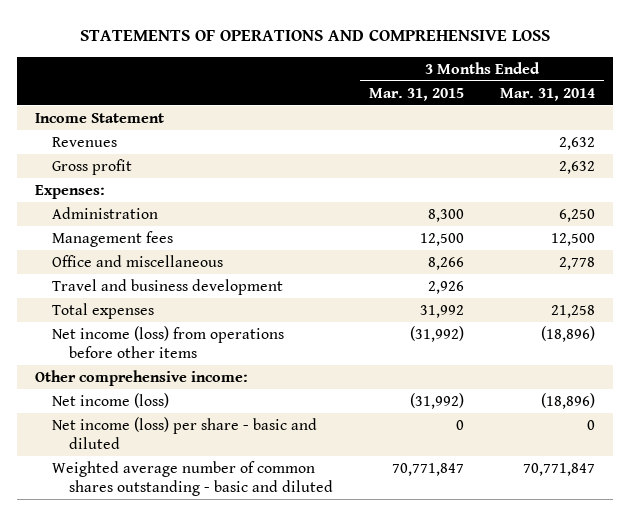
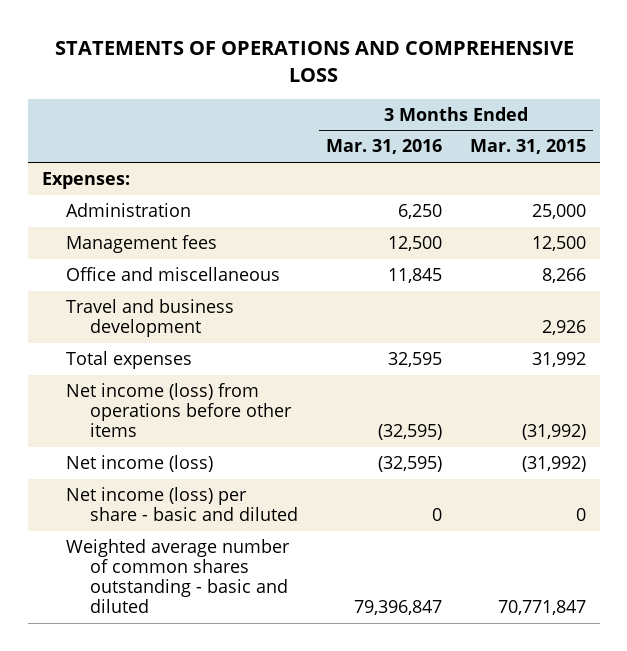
- | 3 Months Ended Mar. 31, 2015 | 3 Months Ended Mar. 31, 2014
+ | 3 Months Ended Mar. 31, 2016 | 3 Months Ended Mar. 31, 2015
- Income Statement
- Revenues | | 2,632
- Gross profit | | 2,632
- Administration | 8,300 | 6,250
+ Administration | 6,250 | 25,000
- Other comprehensive income:

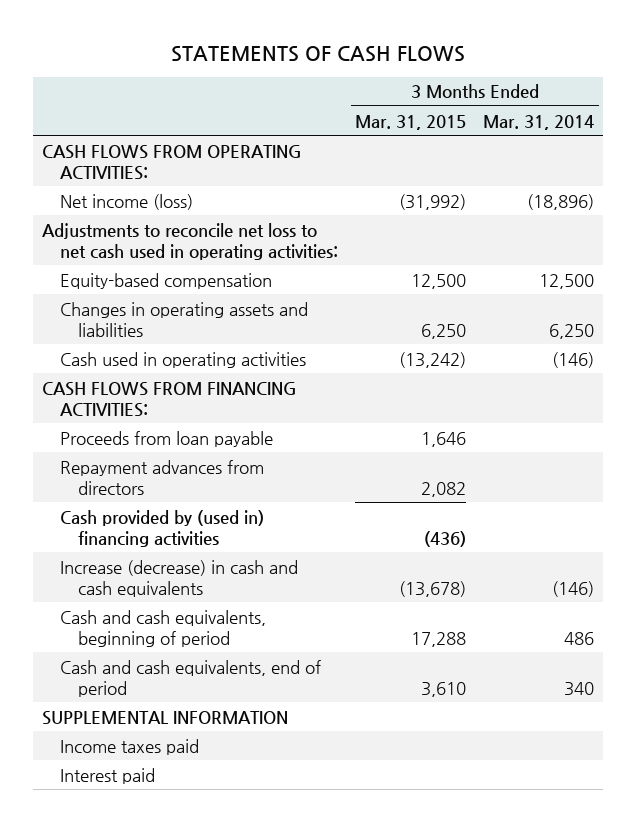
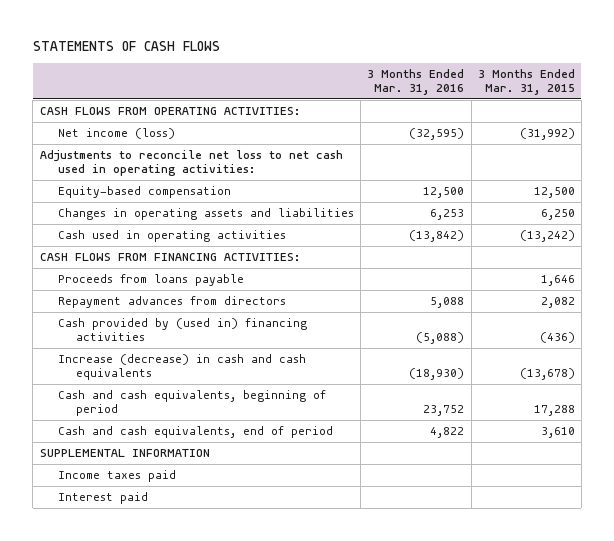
- | 3 Months Ended Mar. 31, 2015 | 3 Months Ended Mar. 31, 2014
+ | 3 Months Ended Mar. 31, 2016 | 3 Months Ended Mar. 31, 2015
- Proceeds from loan payable | 1,646 |
+ Proceeds from loans payable | | 1,646

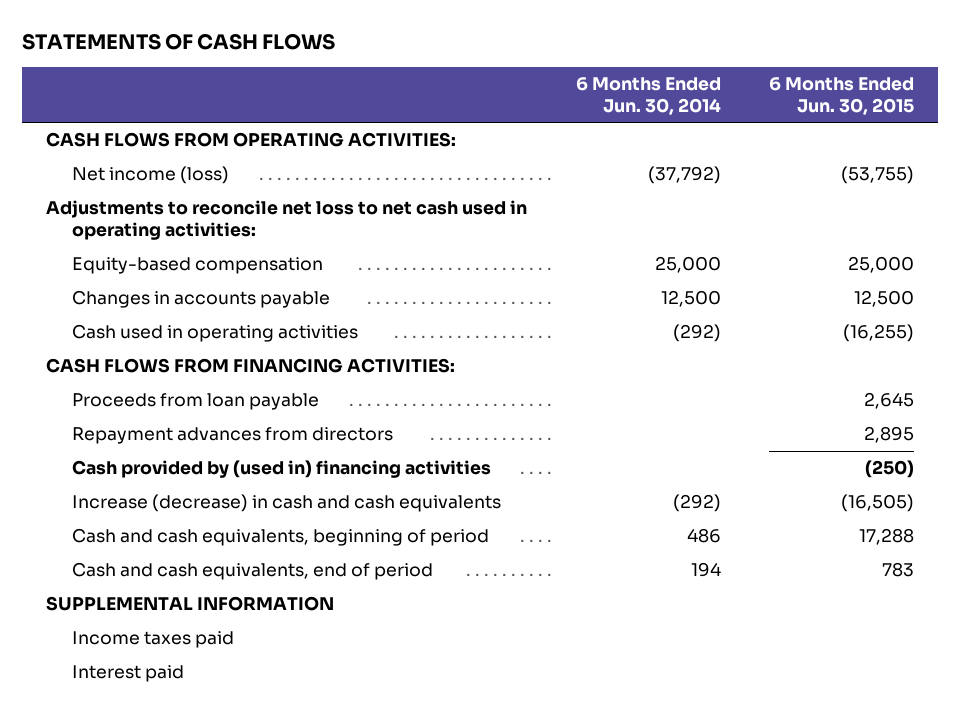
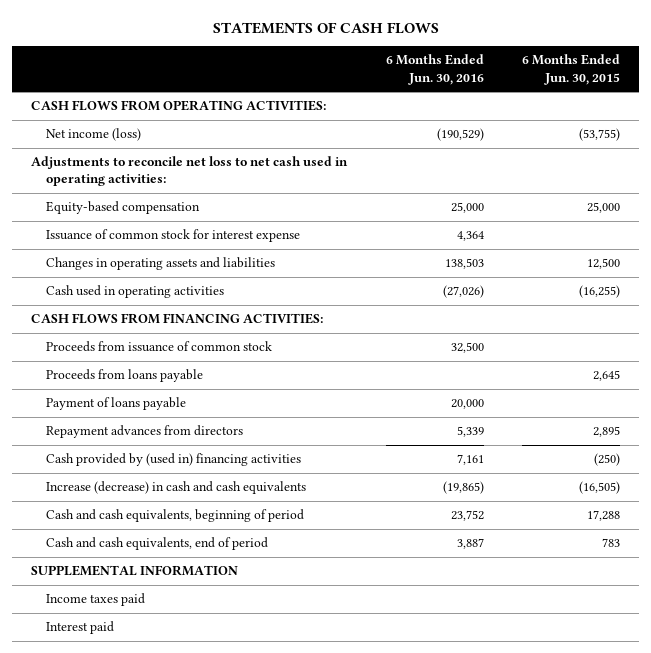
- | 6 Months Ended Jun. 30, 2014 | 6 Months Ended Jun. 30, 2015
+ | 6 Months Ended Jun. 30, 2016 | 6 Months Ended Jun. 30, 2015
- Changes in accounts payable | 12,500 | 12,500
+ Issuance of common stock for interest expense | 4,364 |
+ Changes in operating assets and liabilities | 138,503 | 12,500
- Proceeds from loan payable | | 2,645
+ Proceeds from issuance of common stock | 32,500 |
+ Proceeds from loans payable | | 2,645
+ Payment of loans payable | 20,000 |

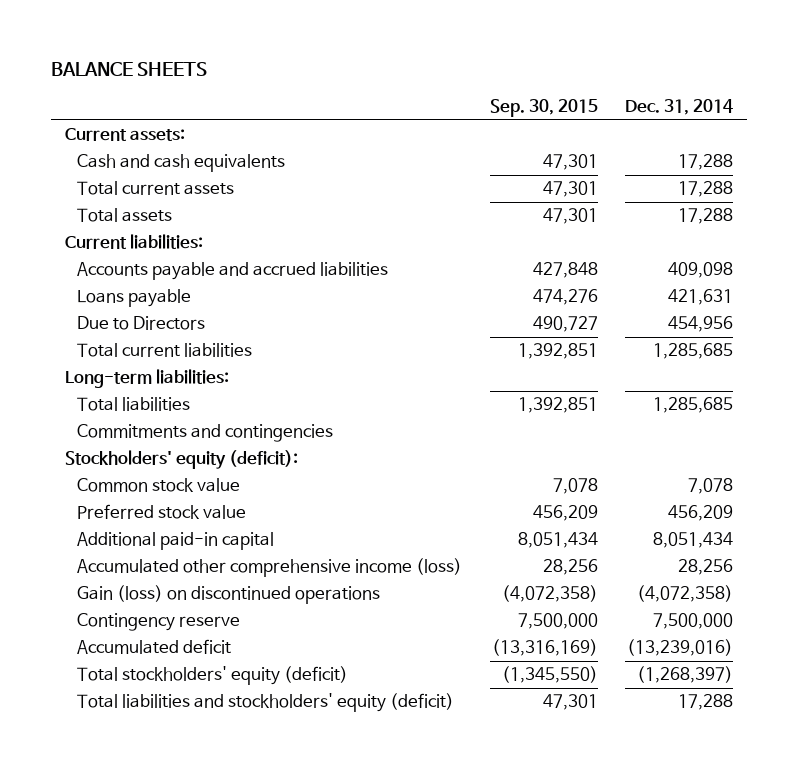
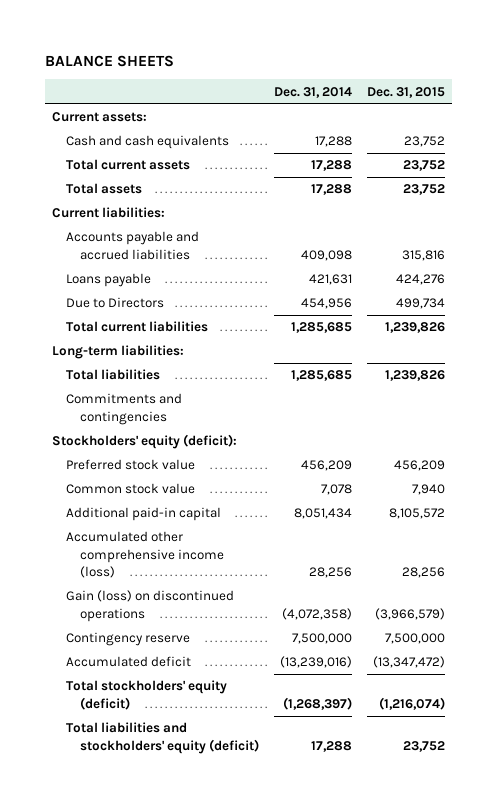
- | Sep. 30, 2015 | Dec. 31, 2014
+ | Dec. 31, 2014 | Dec. 31, 2015
moved down: Common stock value | 7,078 | 7,940

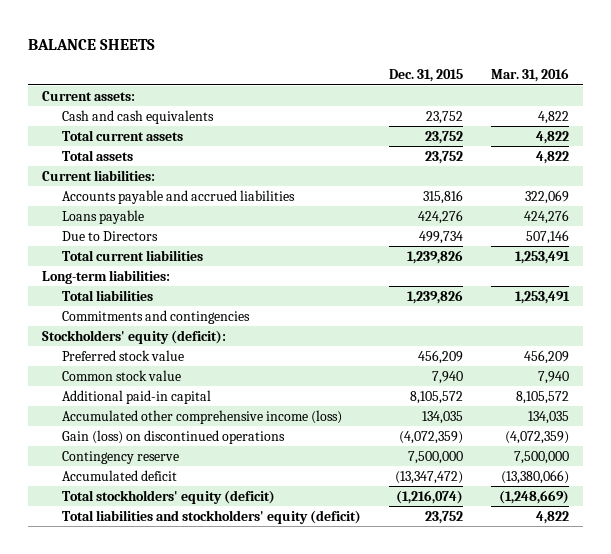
- | Dec. 31, 2014 | Dec. 31, 2015
+ | Dec. 31, 2015 | Mar. 31, 2016
- Accumulated other comprehensive income (loss) | 28,256 | 28,256
- Gain (loss) on discontinued operations | (4,072,358) | (3,966,579)
+ Accumulated other comprehensive income (loss) | 134,035 | 134,035
+ Gain (loss) on discontinued operations | (4,072,359) | (4,072,359)

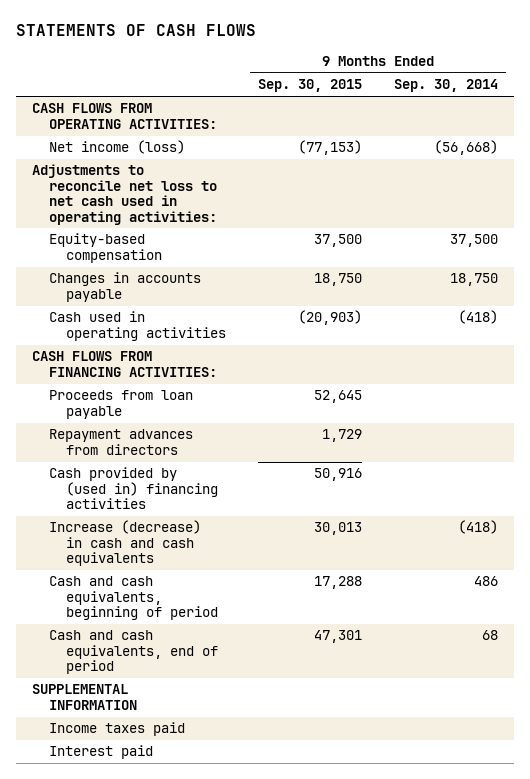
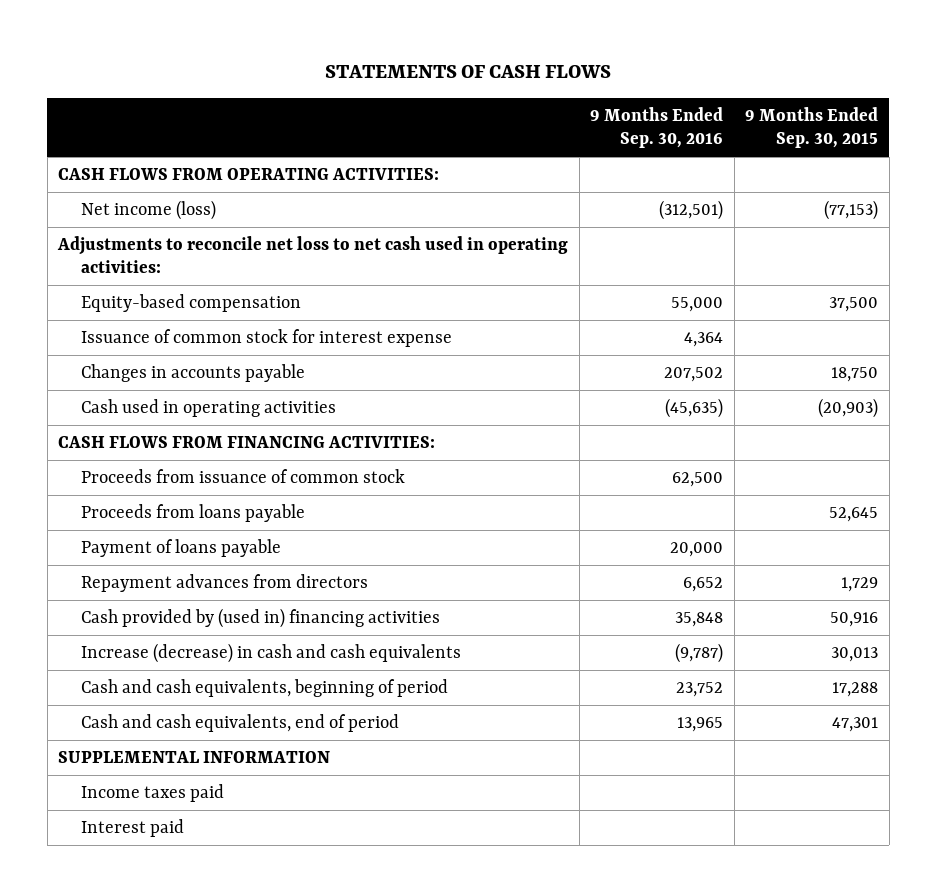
- | 9 Months Ended Sep. 30, 2015 | 9 Months Ended Sep. 30, 2014
+ | 9 Months Ended Sep. 30, 2016 | 9 Months Ended Sep. 30, 2015
+ Issuance of common stock for interest expense | 4,364 |
- Proceeds from loan payable | 52,645 |
+ Proceeds from issuance of common stock | 62,500 |
+ Proceeds from loans payable | | 52,645
+ Payment of loans payable | 20,000 |

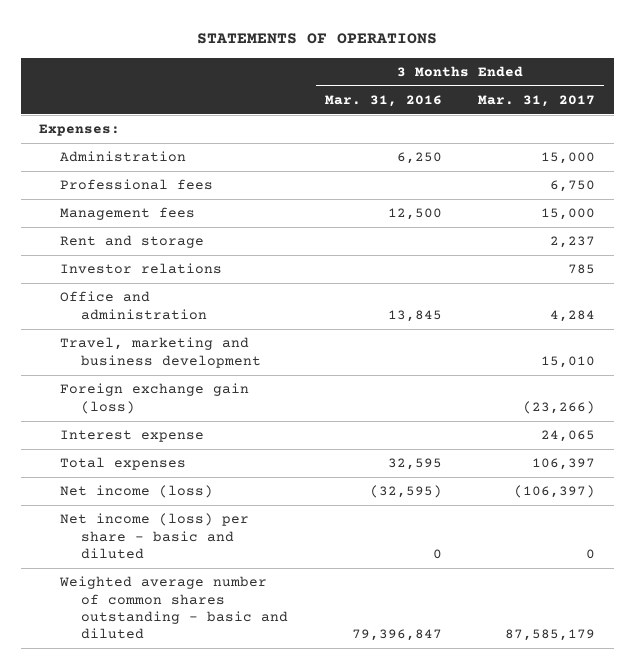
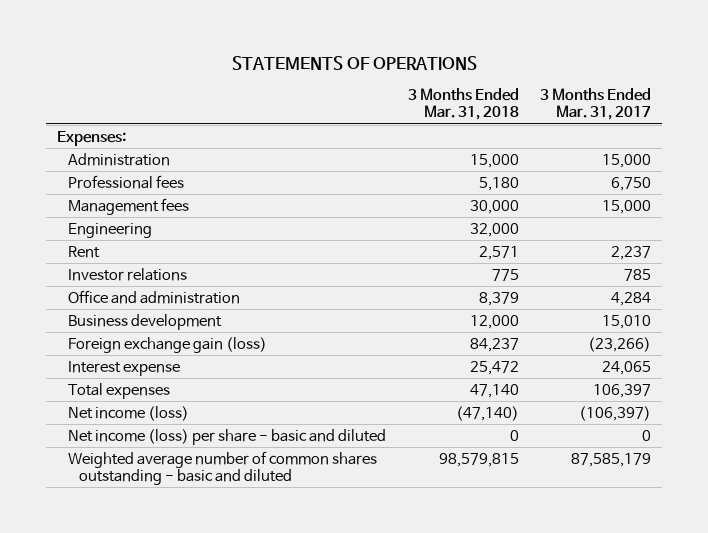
- | 3 Months Ended Mar. 31, 2016 | 3 Months Ended Mar. 31, 2017
+ | 3 Months Ended Mar. 31, 2018 | 3 Months Ended Mar. 31, 2017
- Rent and storage | | 2,237
+ Engineering | 32,000 |
+ Rent | 2,571 | 2,237
- Travel, marketing and business development | | 15,010
+ Business development | 12,000 | 15,010

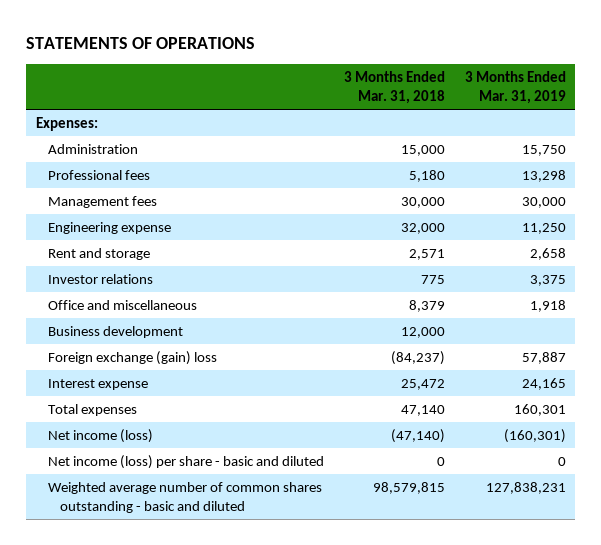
- | 3 Months Ended Mar. 31, 2018 | 3 Months Ended Mar. 31, 2017
+ | 3 Months Ended Mar. 31, 2018 | 3 Months Ended Mar. 31, 2019
- Engineering | 32,000 |
- Rent | 2,571 | 2,237
+ Engineering expense | 32,000 | 11,250
+ Rent and storage | 2,571 | 2,658
- Office and administration | 8,379 | 4,284
+ Office and miscellaneous | 8,379 | 1,918
- Foreign exchange gain (loss) | 84,237 | (23,266)
+ Foreign exchange (gain) loss | (84,237) | 57,887

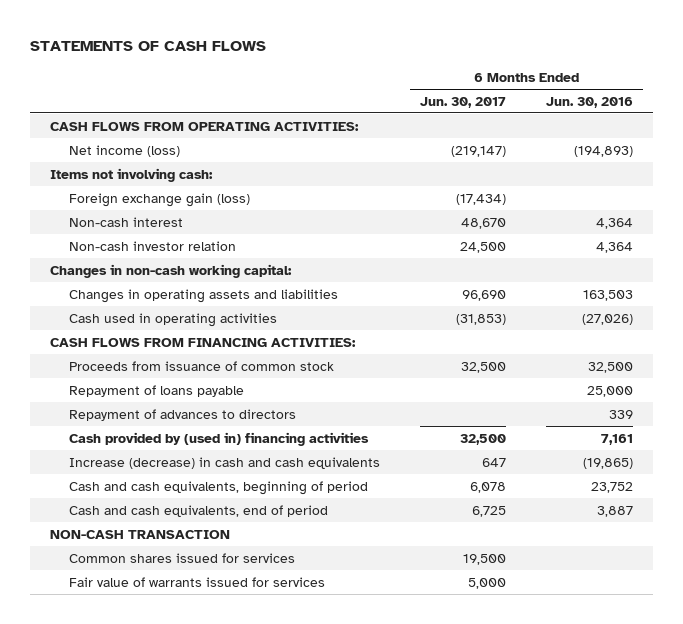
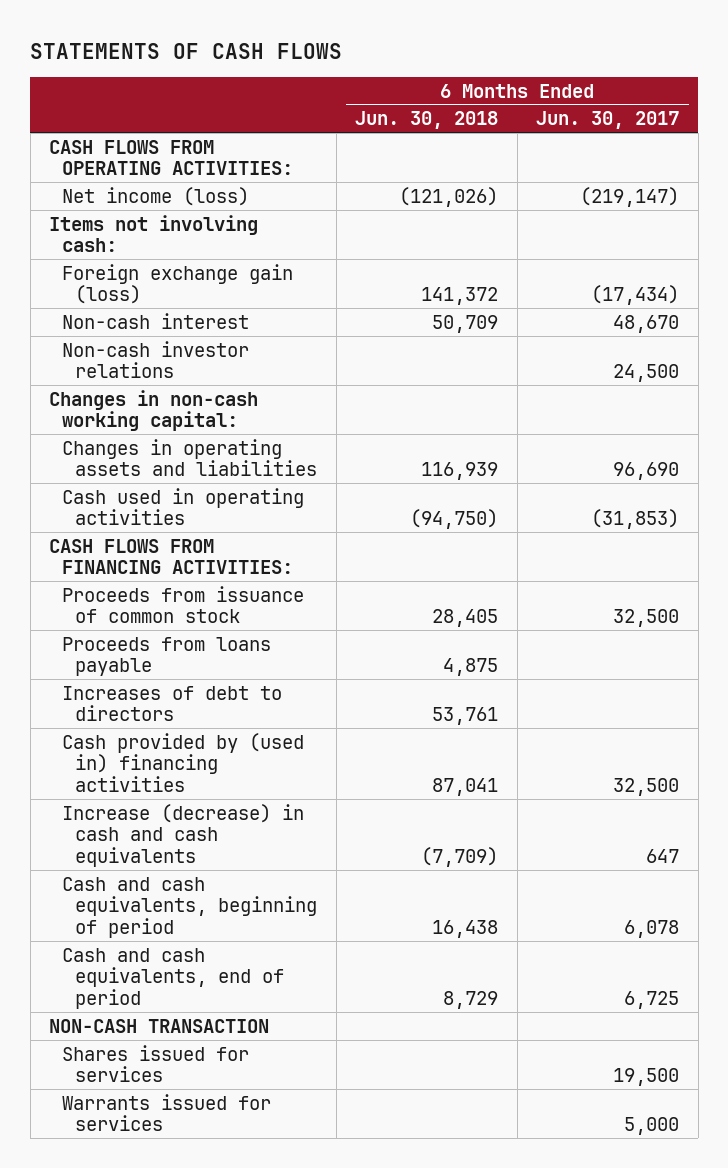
- | 6 Months Ended Jun. 30, 2017 | 6 Months Ended Jun. 30, 2016
+ | 6 Months Ended Jun. 30, 2018 | 6 Months Ended Jun. 30, 2017
- Non-cash investor relation | 24,500 | 4,364
+ Non-cash investor relations | | 24,500
- Repayment of loans payable | | 25,000
- Repayment of advances to directors | | 339
+ Proceeds from loans payable | 4,875 |
+ Increases of debt to directors | 53,761 |
- Common shares issued for services | 19,500 |
- Fair value of warrants issued for services | 5,000 |
+ Shares issued for services | | 19,500
+ Warrants issued for services | | 5,000

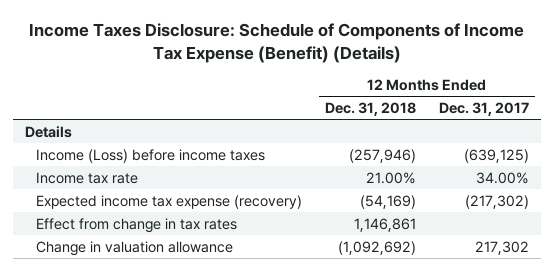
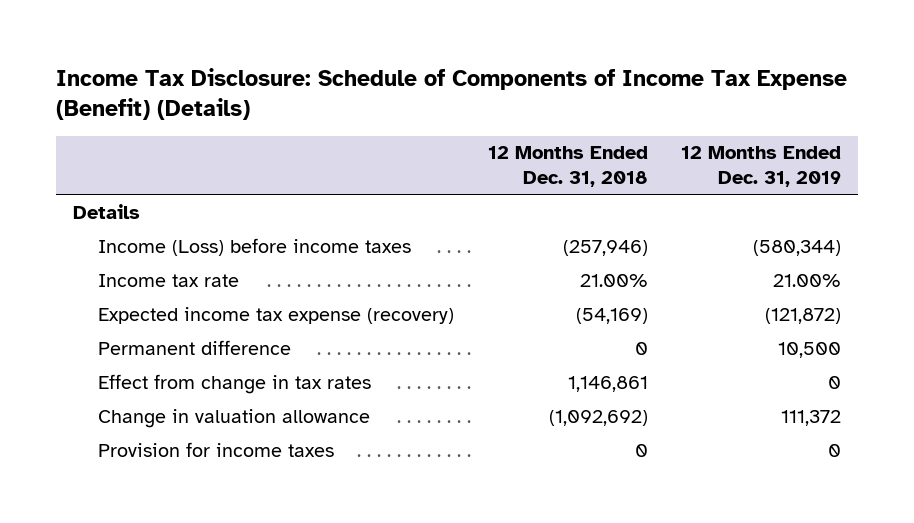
- Income Taxes Disclosure: Schedule of Components of Income Tax Expense (Benefit) (Details)
+ Income Tax Disclosure: Schedule of Components of Income Tax Expense (Benefit) (Details)
- | 12 Months Ended Dec. 31, 2018 | 12 Months Ended Dec. 31, 2017
+ | 12 Months Ended Dec. 31, 2018 | 12 Months Ended Dec. 31, 2019
+ Permanent difference | 0 | 10,500
+ Provision for income taxes | 0 | 0

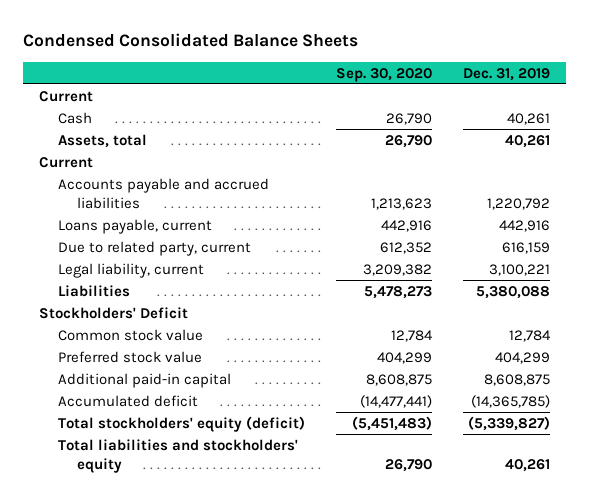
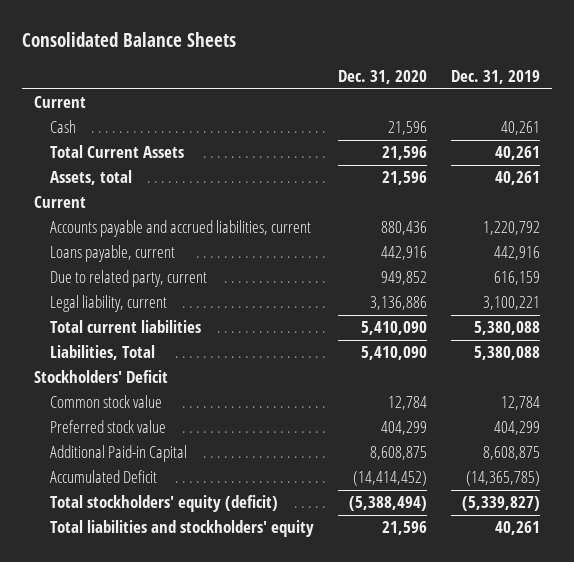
- Condensed Consolidated Balance Sheets
+ Consolidated Balance Sheets
- | Sep. 30, 2020 | Dec. 31, 2019
+ | Dec. 31, 2020 | Dec. 31, 2019
+ Total Current Assets | 21,596 | 40,261
- Accounts payable and accrued liabilities | 1,213,623 | 1,220,792
+ Accounts payable and accrued liabilities, current | 880,436 | 1,220,792
- Liabilities | 5,478,273 | 5,380,088
+ Total current liabilities | 5,410,090 | 5,380,088
+ Liabilities, Total | 5,410,090 | 5,380,088
- Additional paid-in capital | 8,608,875 | 8,608,875
- Accumulated deficit | (14,477,441) | (14,365,785)
+ Additional Paid-in Capital | 8,608,875 | 8,608,875
+ Accumulated Deficit | (14,414,452) | (14,365,785)

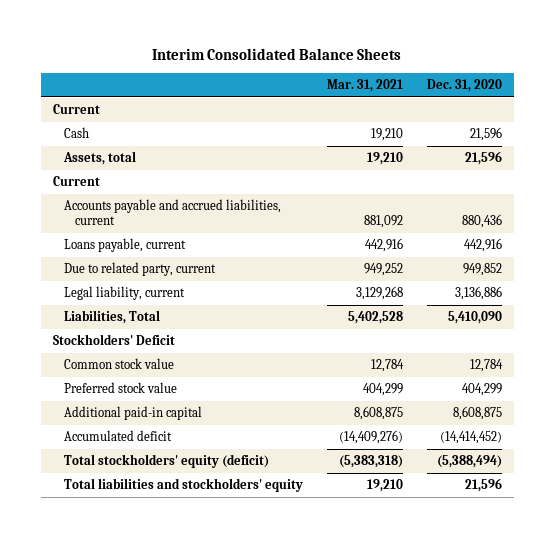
- Consolidated Balance Sheets
+ Interim Consolidated Balance Sheets
- | Dec. 31, 2020 | Dec. 31, 2019
+ | Mar. 31, 2021 | Dec. 31, 2020
- Total Current Assets | 21,596 | 40,261
- Total current liabilities | 5,410,090 | 5,380,088
- Additional Paid-in Capital | 8,608,875 | 8,608,875
- Accumulated Deficit | (14,414,452) | (14,365,785)
+ Additional paid-in capital | 8,608,875 | 8,608,875
+ Accumulated deficit | (14,409,276) | (14,414,452)

